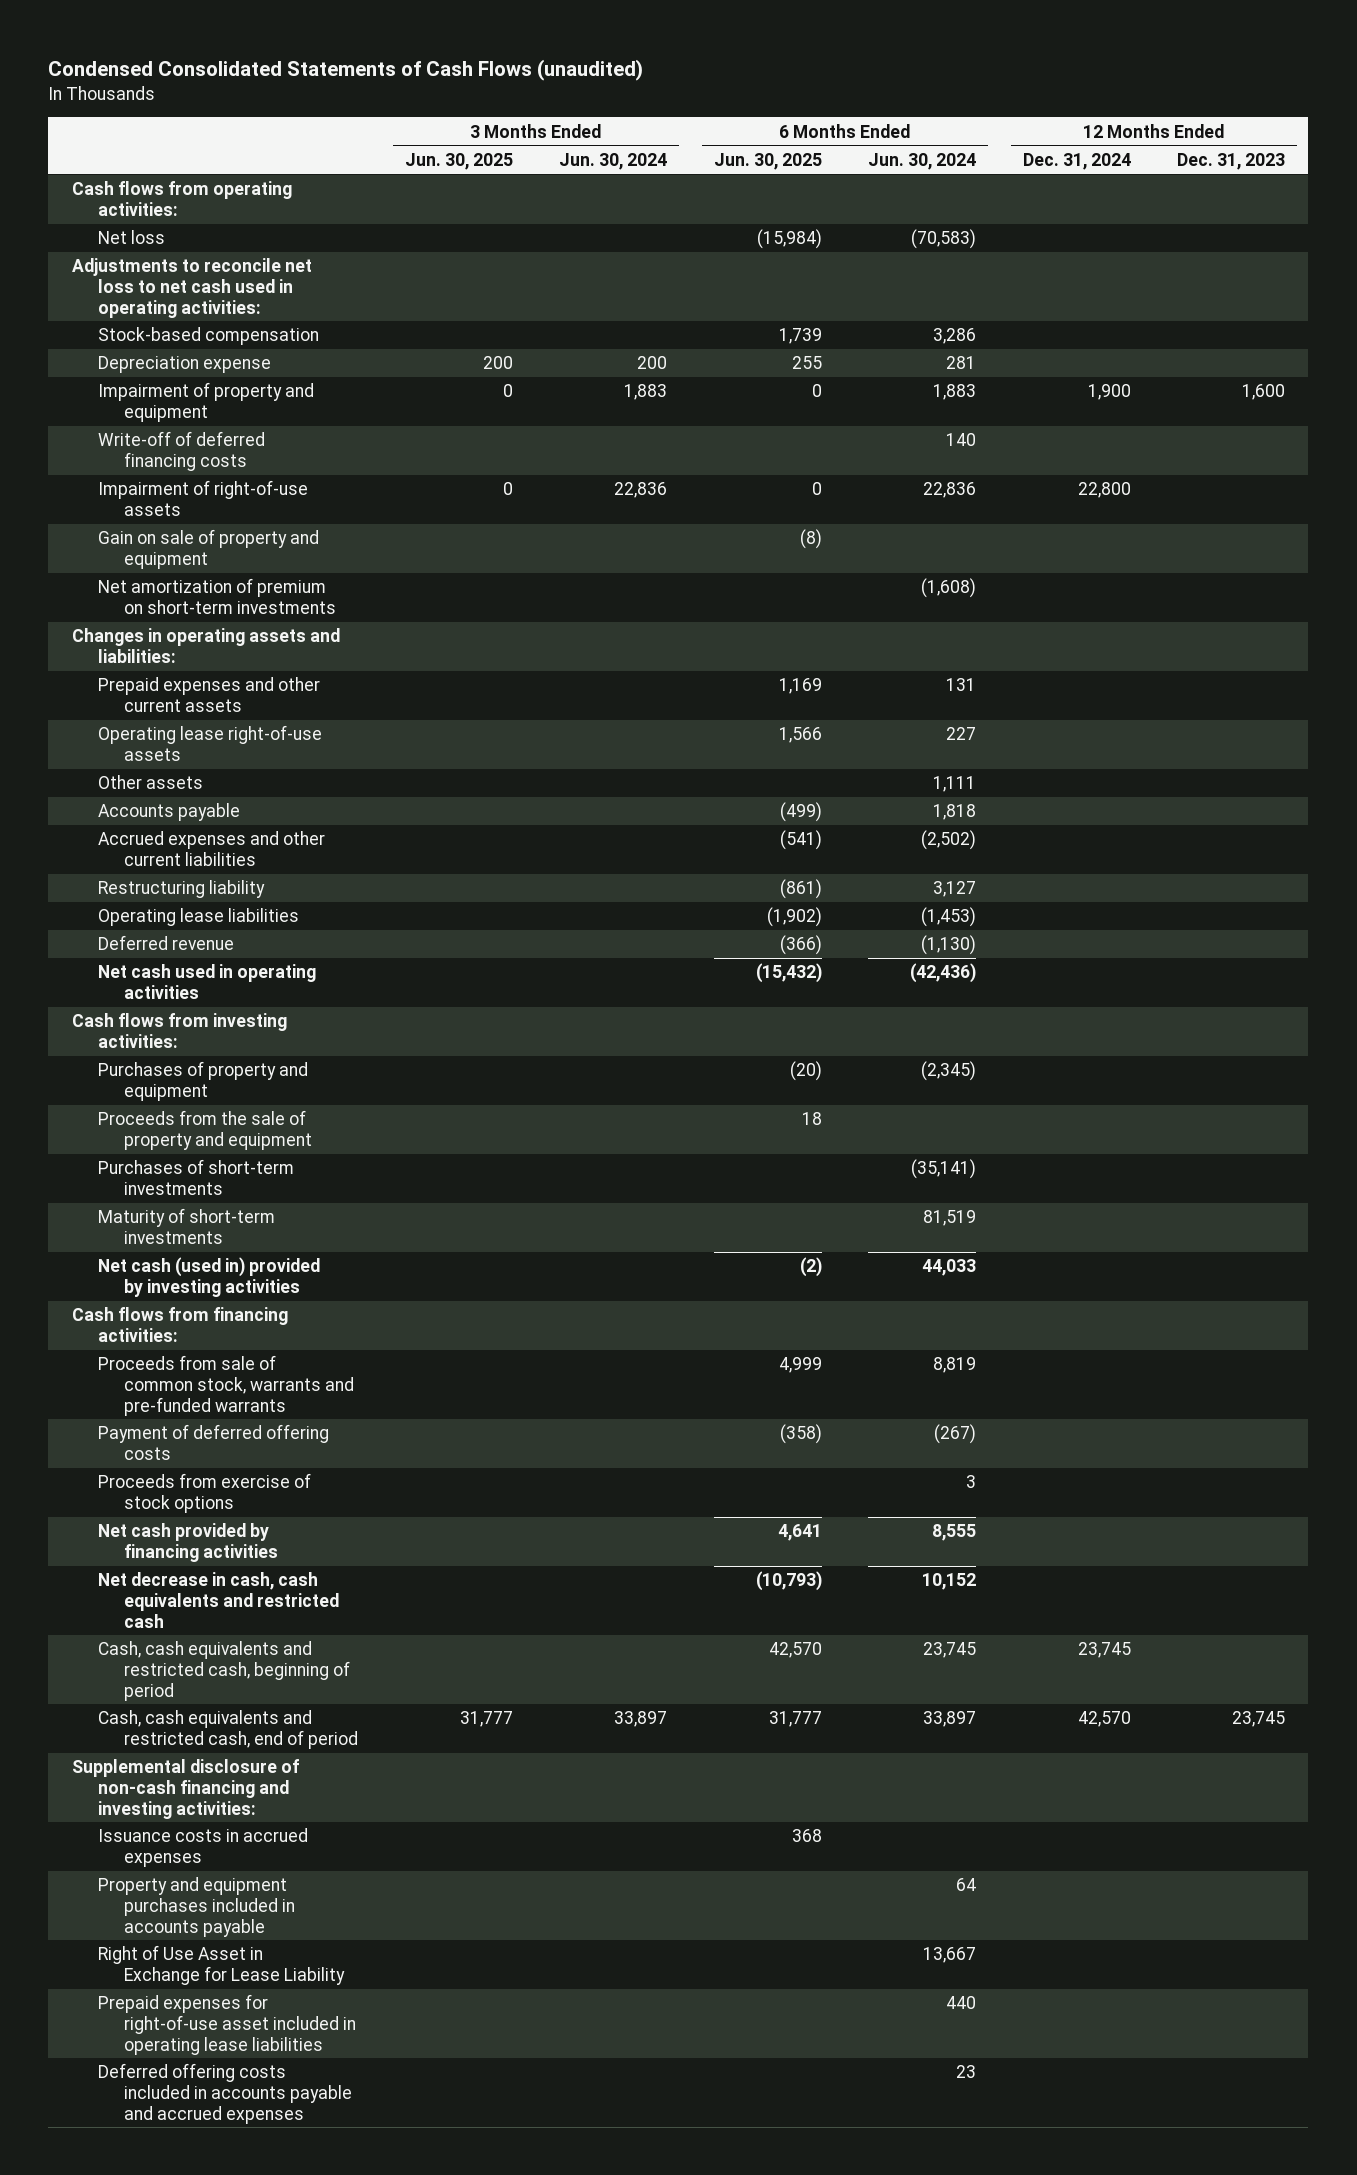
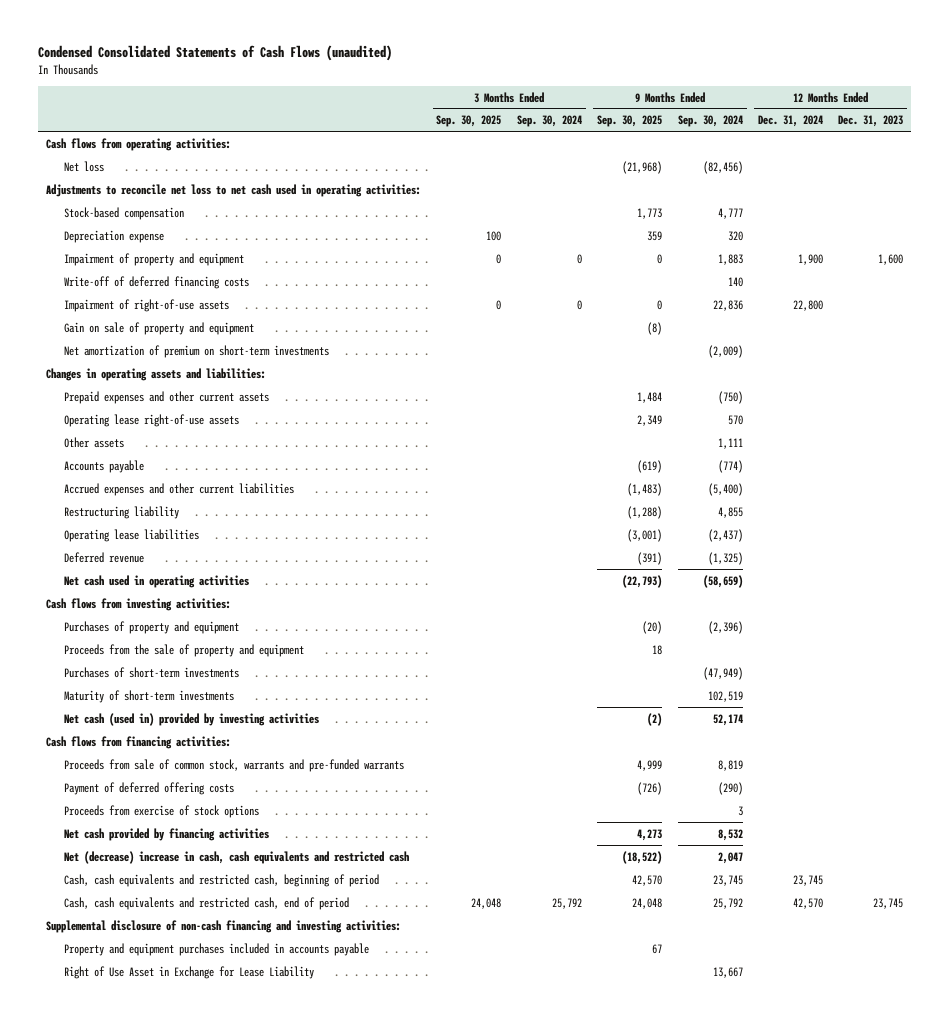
- | 3 Months Ended Jun. 30, 2025 | 3 Months Ended Jun. 30, 2024 | 6 Months Ended Jun. 30, 2025 | 6 Months Ended Jun. 30, 2024 | 12 Months Ended Dec. 31, 2024 | 12 Months Ended Dec. 31, 2023
+ | 3 Months Ended Sep. 30, 2025 | 3 Months Ended Sep. 30, 2024 | 9 Months Ended Sep. 30, 2025 | 9 Months Ended Sep. 30, 2024 | 12 Months Ended Dec. 31, 2024 | 12 Months Ended Dec. 31, 2023
- Net decrease in cash, cash equivalents and restricted cash | | | (10,793) | 10,152 | |
+ Net (decrease) increase in cash, cash equivalents and restricted cash | | | (18,522) | 2,047 | |
- Issuance costs in accrued expenses | | | 368 | | |
- Prepaid expenses for right-of-use asset included in operating lease liabilities | | | | 440 | |
- Deferred offering costs included in accounts payable and accrued expenses | | | | 23 | |

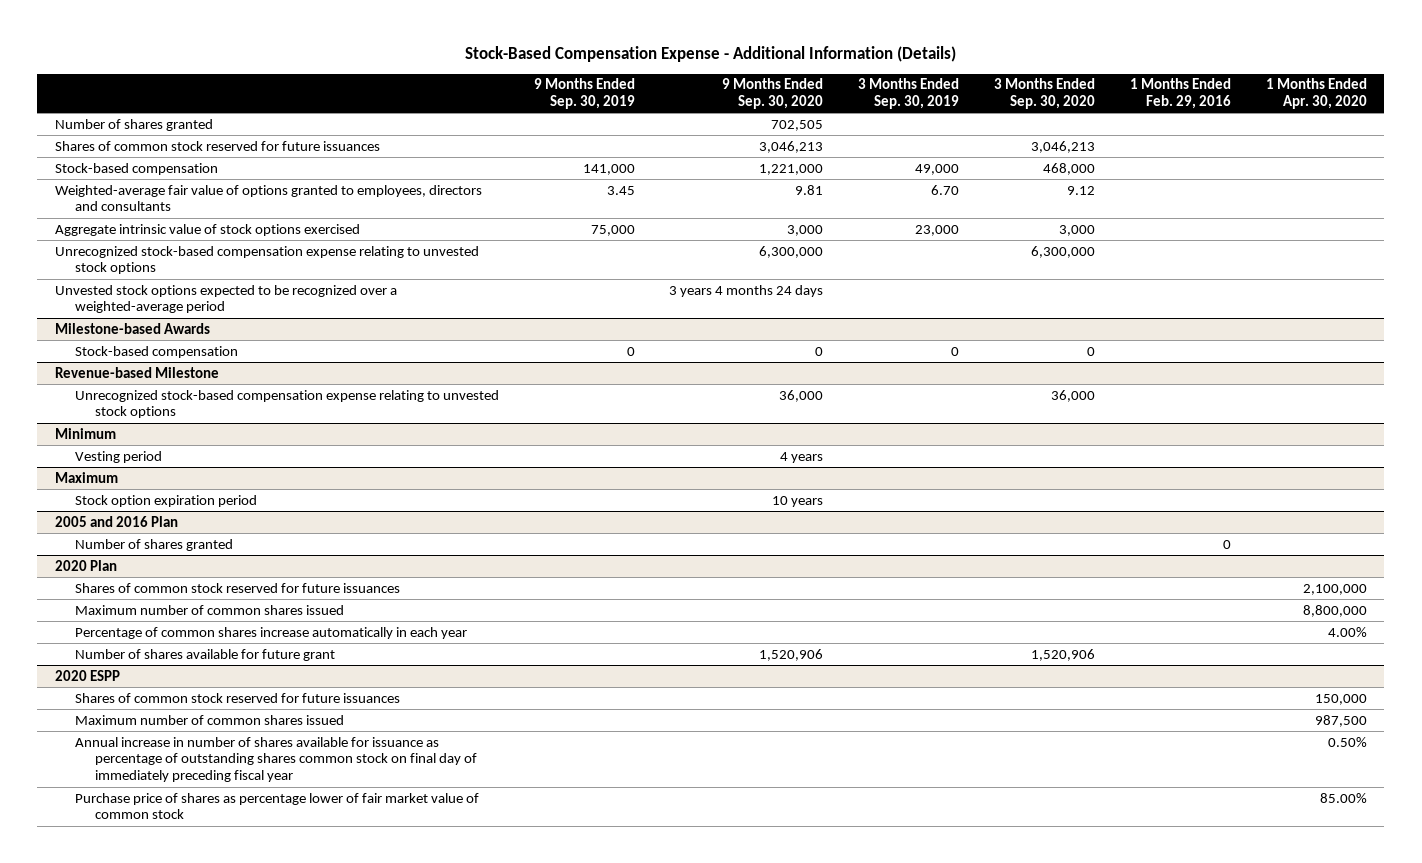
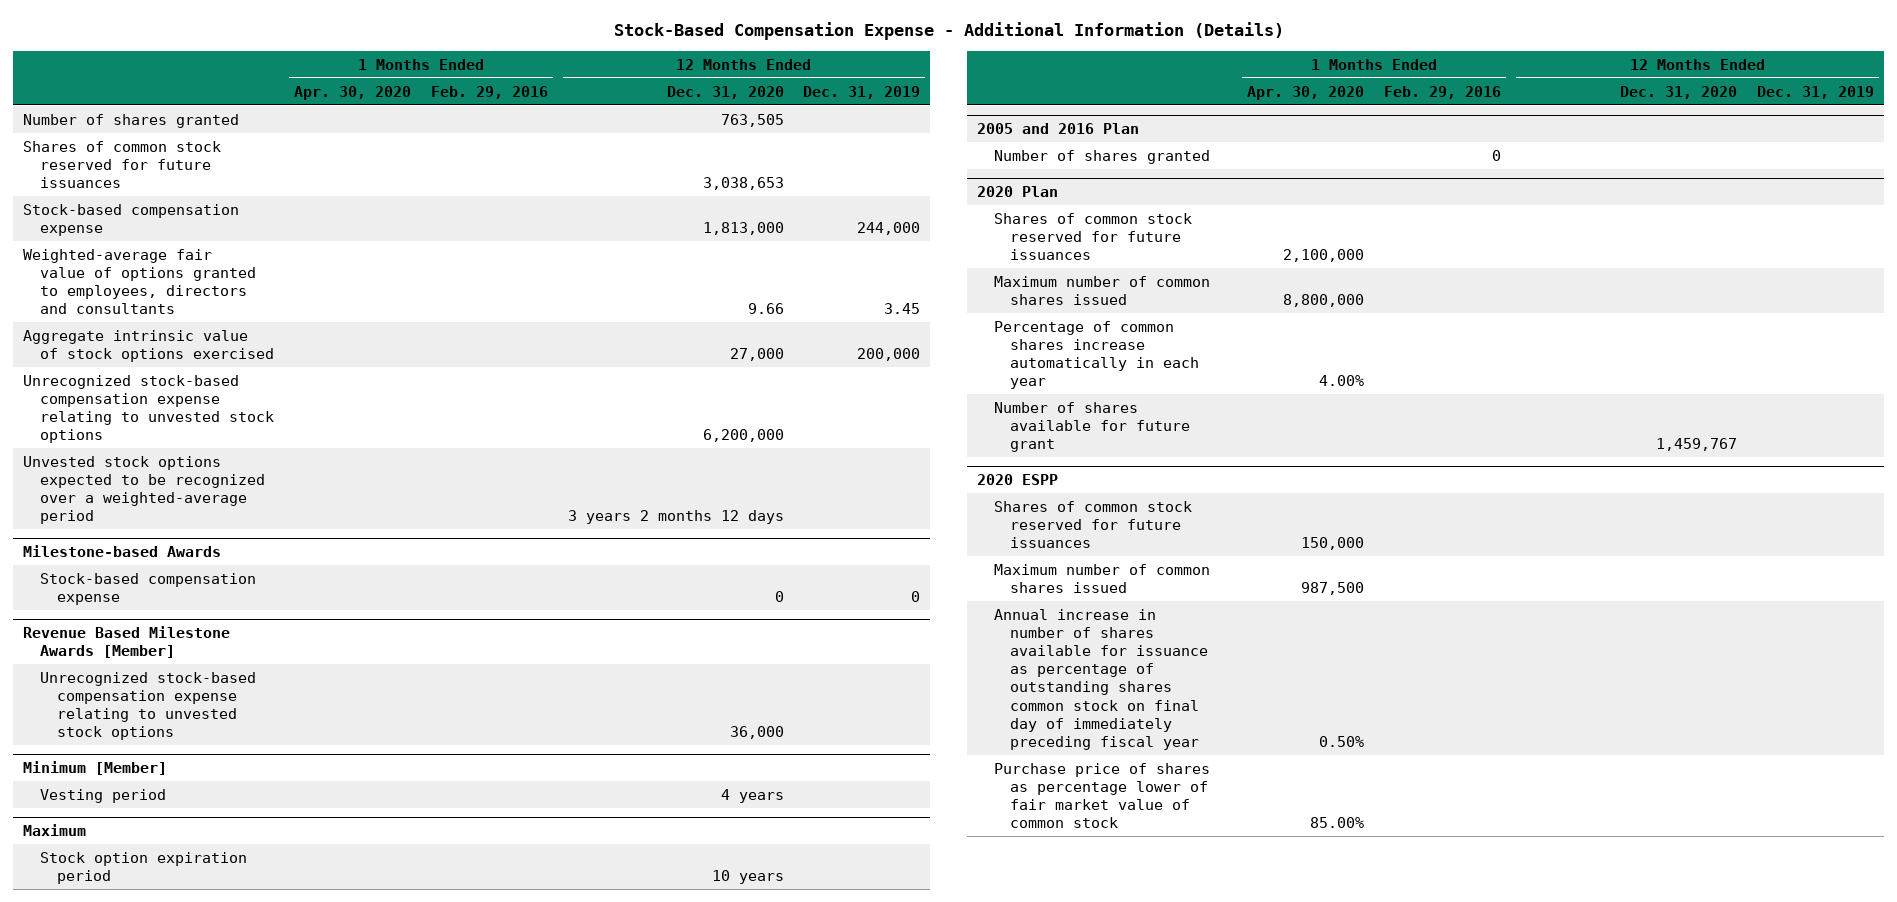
- | 9 Months Ended Sep. 30, 2019 | 9 Months Ended Sep. 30, 2020 | 3 Months Ended Sep. 30, 2019 | 3 Months Ended Sep. 30, 2020 | 1 Months Ended Feb. 29, 2016 | 1 Months Ended Apr. 30, 2020
+ | 1 Months Ended Apr. 30, 2020 | 1 Months Ended Feb. 29, 2016 | 12 Months Ended Dec. 31, 2020 | 12 Months Ended Dec. 31, 2019
- Stock-based compensation | 141,000 | 1,221,000 | 49,000 | 468,000 | |
+ Stock-based compensation expense | | | 1,813,000 | 244,000
@ Milestone-based Awards
- Stock-based compensation | 0 | 0 | 0 | 0 | |
- Revenue-based Milestone
@ Milestone-based Awards
+ Stock-based compensation expense | | | 0 | 0
+ Revenue Based Milestone Awards [Member]
- Minimum
+ Minimum [Member]

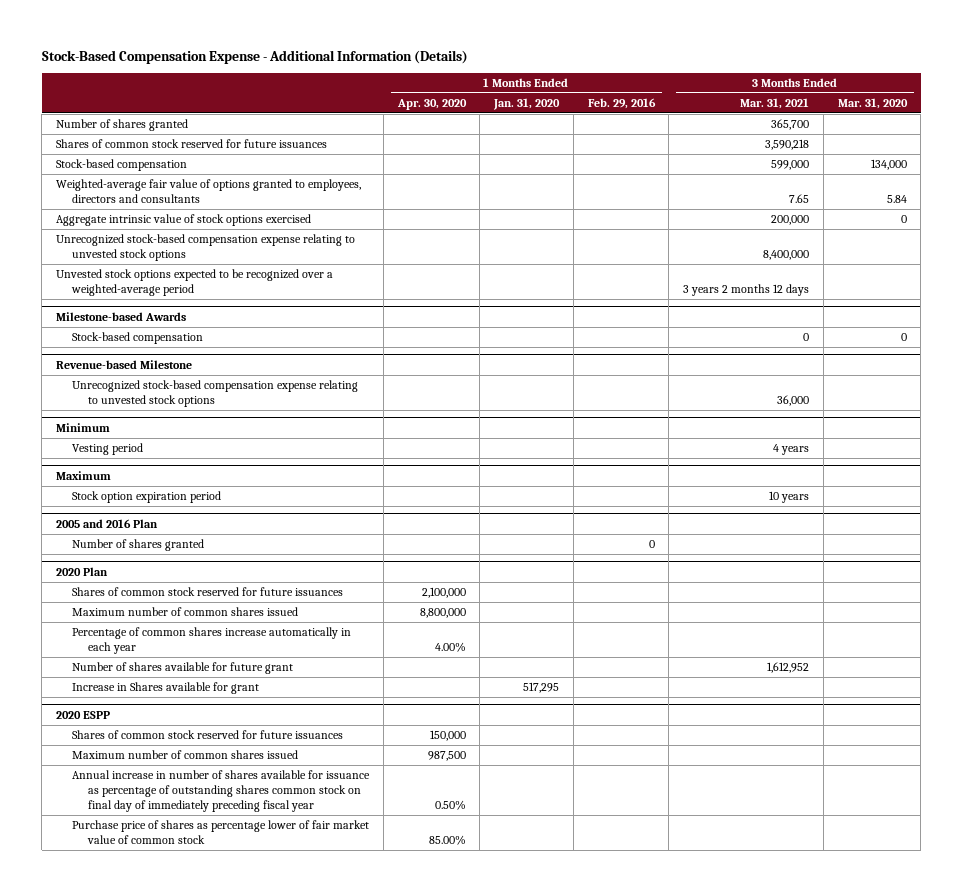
- | 1 Months Ended Apr. 30, 2020 | 1 Months Ended Feb. 29, 2016 | 12 Months Ended Dec. 31, 2020 | 12 Months Ended Dec. 31, 2019
+ | 1 Months Ended Apr. 30, 2020 | 1 Months Ended Jan. 31, 2020 | 1 Months Ended Feb. 29, 2016 | 3 Months Ended Mar. 31, 2021 | 3 Months Ended Mar. 31, 2020
- Stock-based compensation expense | | | 1,813,000 | 244,000
+ Stock-based compensation | | | | 599,000 | 134,000
@ Milestone-based Awards
- Stock-based compensation expense | | | 0 | 0
- Revenue Based Milestone Awards [Member]
@ Milestone-based Awards
+ Stock-based compensation | | | | 0 | 0
+ Revenue-based Milestone
- Minimum [Member]
+ Minimum
@ 2020 Plan
+ Increase in Shares available for grant | | 517,295 | | |

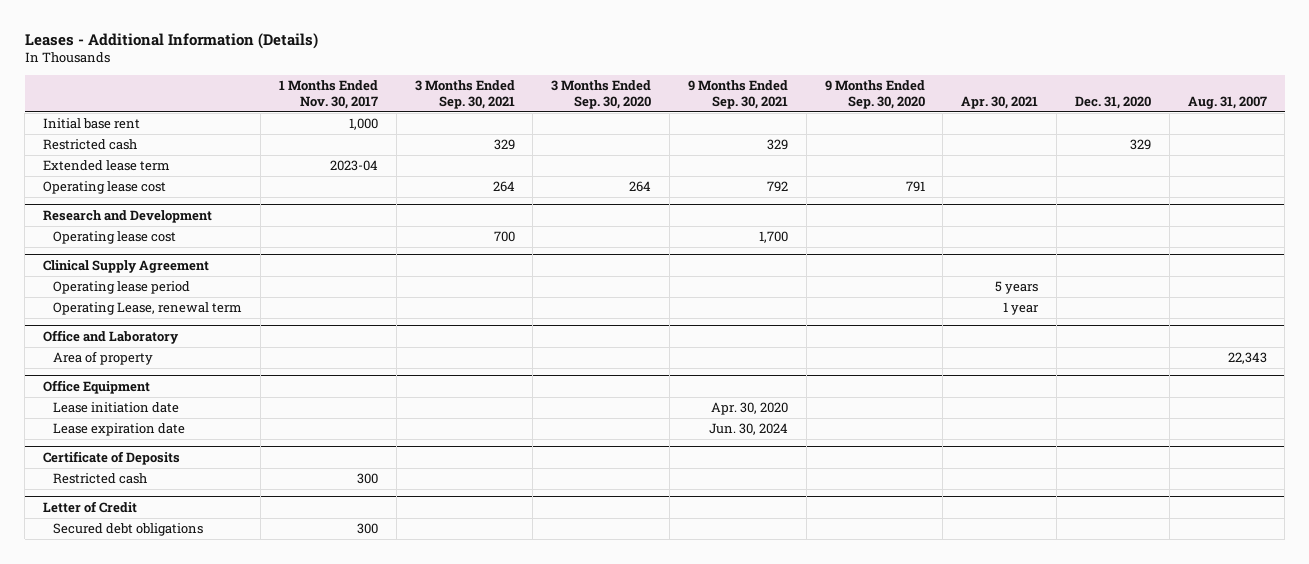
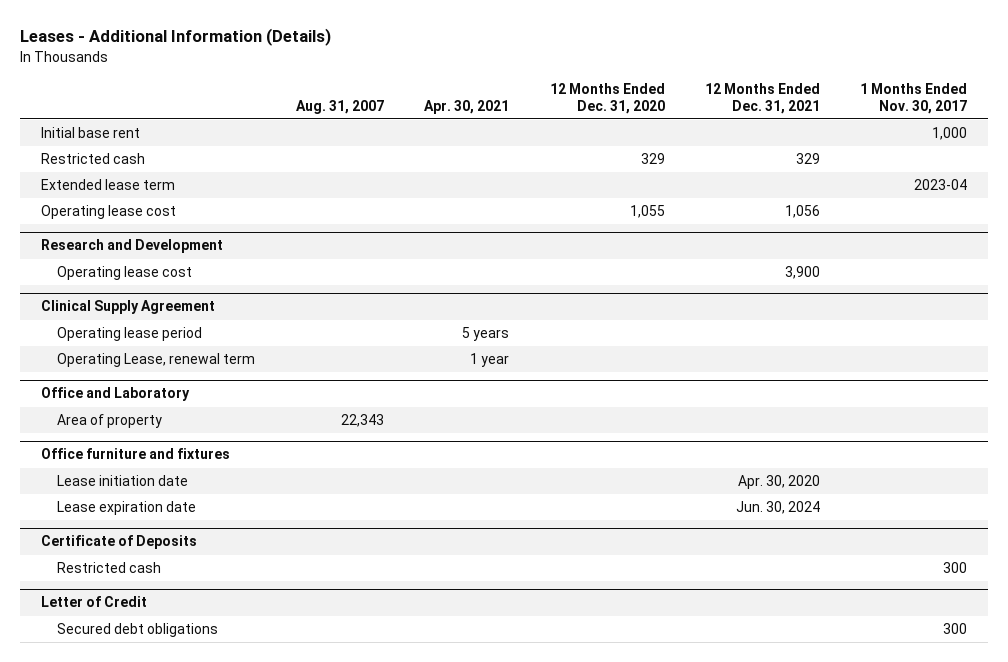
- | 1 Months Ended Nov. 30, 2017 | 3 Months Ended Sep. 30, 2021 | 3 Months Ended Sep. 30, 2020 | 9 Months Ended Sep. 30, 2021 | 9 Months Ended Sep. 30, 2020 | Apr. 30, 2021 | Dec. 31, 2020 | Aug. 31, 2007
+ | Aug. 31, 2007 | Apr. 30, 2021 | 12 Months Ended Dec. 31, 2020 | 12 Months Ended Dec. 31, 2021 | 1 Months Ended Nov. 30, 2017
- Office Equipment
+ Office furniture and fixtures

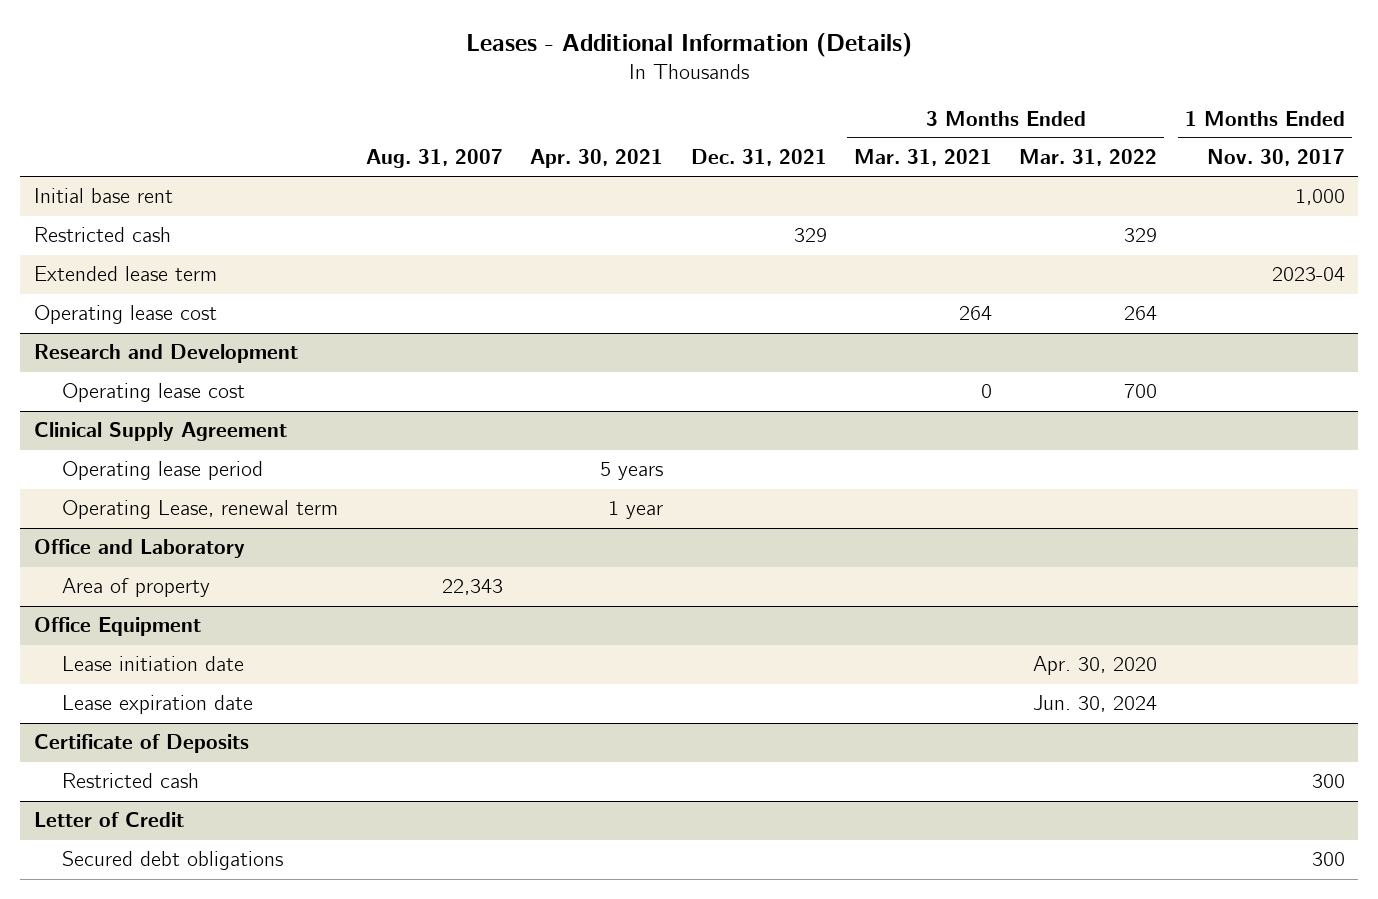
- | Aug. 31, 2007 | Apr. 30, 2021 | 12 Months Ended Dec. 31, 2020 | 12 Months Ended Dec. 31, 2021 | 1 Months Ended Nov. 30, 2017
+ | Aug. 31, 2007 | Apr. 30, 2021 | Dec. 31, 2021 | 3 Months Ended Mar. 31, 2021 | 3 Months Ended Mar. 31, 2022 | 1 Months Ended Nov. 30, 2017
- Office furniture and fixtures
+ Office Equipment

